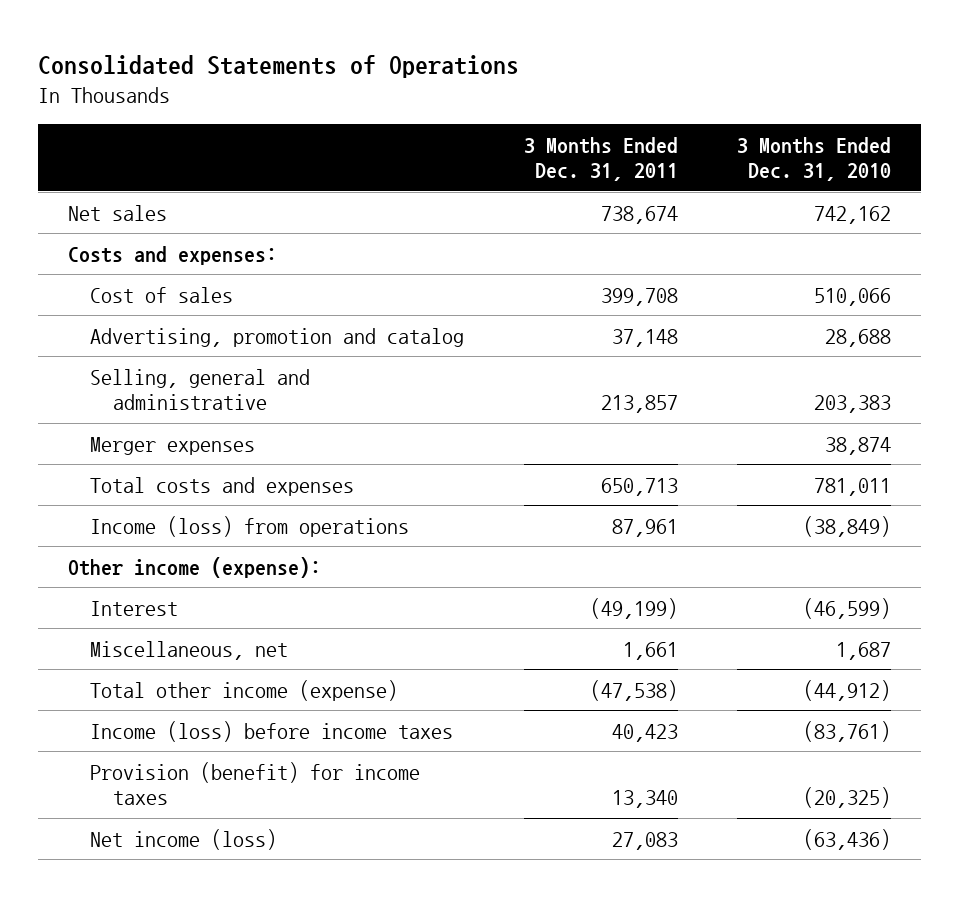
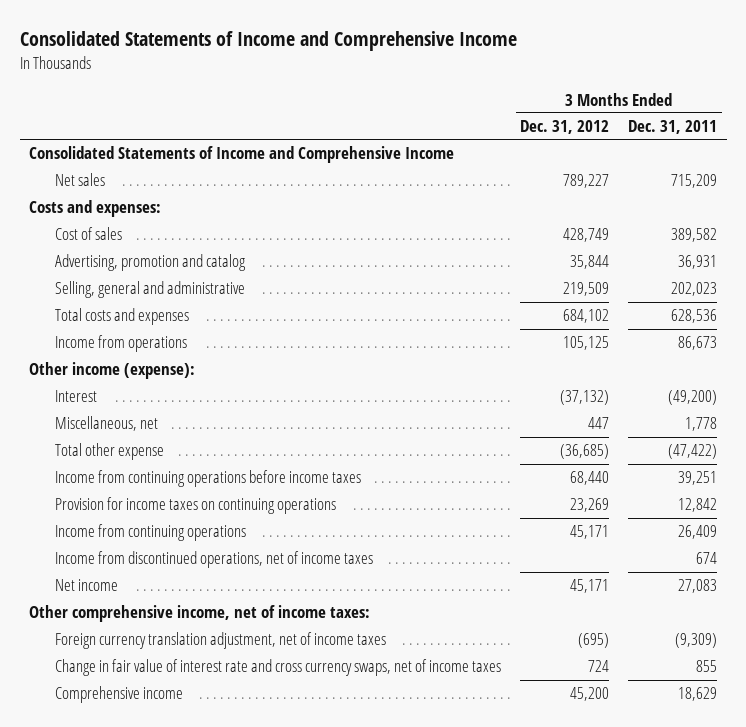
- Consolidated Statements of Operations
+ Consolidated Statements of Income and Comprehensive Income
- | 3 Months Ended Dec. 31, 2011 | 3 Months Ended Dec. 31, 2010
+ | 3 Months Ended Dec. 31, 2012 | 3 Months Ended Dec. 31, 2011
- Net sales | 738,674 | 742,162
+ Consolidated Statements of Income and Comprehensive Income
+ Net sales | 789,227 | 715,209
- Cost of sales | 399,708 | 510,066
- Advertising, promotion and catalog | 37,148 | 28,688
- Selling, general and administrative | 213,857 | 203,383
- Merger expenses | | 38,874
- Total costs and expenses | 650,713 | 781,011
- Income (loss) from operations | 87,961 | (38,849)
+ Cost of sales | 428,749 | 389,582
+ Advertising, promotion and catalog | 35,844 | 36,931
+ Selling, general and administrative | 219,509 | 202,023
+ Total costs and expenses | 684,102 | 628,536
+ Income from operations | 105,125 | 86,673
- Interest | (49,199) | (46,599)
- Miscellaneous, net | 1,661 | 1,687
- Total other income (expense) | (47,538) | (44,912)
- Income (loss) before income taxes | 40,423 | (83,761)
- Provision (benefit) for income taxes | 13,340 | (20,325)
- Net income (loss) | 27,083 | (63,436)
+ Interest | (37,132) | (49,200)
+ Miscellaneous, net | 447 | 1,778
+ Total other expense | (36,685) | (47,422)
+ Income from continuing operations before income taxes | 68,440 | 39,251
+ Provision for income taxes on continuing operations | 23,269 | 12,842
+ Income from continuing operations | 45,171 | 26,409
+ Income from discontinued operations, net of income taxes | | 674
+ Net income | 45,171 | 27,083
+ Other comprehensive income, net of income taxes:
+ Foreign currency translation adjustment, net of income taxes | (695) | (9,309)
+ Change in fair value of interest rate and cross currency swaps, net of income taxes | 724 | 855
+ Comprehensive income | 45,200 | 18,629

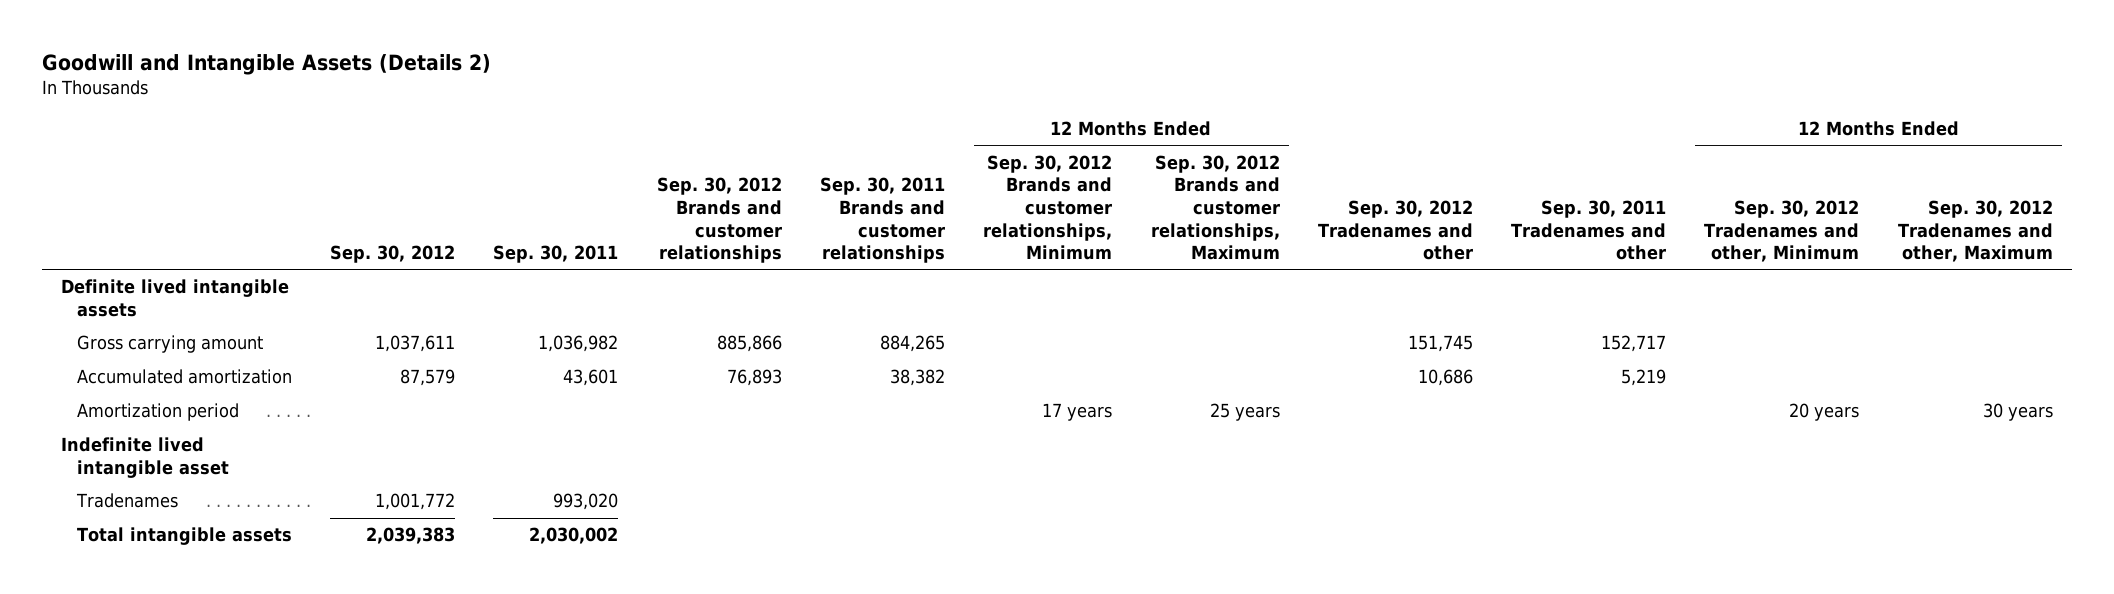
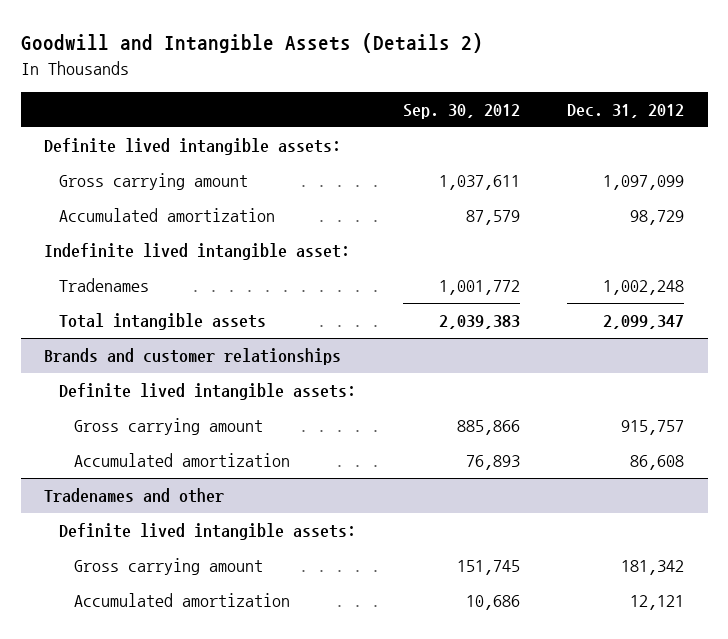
- | Sep. 30, 2012 | Sep. 30, 2011 | Sep. 30, 2012 Brands and customer relationships | Sep. 30, 2011 Brands and customer relationships | 12 Months Ended Sep. 30, 2012 Brands and customer relationships, Minimum | 12 Months Ended Sep. 30, 2012 Brands and customer relationships, Maximum | Sep. 30, 2012 Tradenames and other | Sep. 30, 2011 Tradenames and other | 12 Months Ended Sep. 30, 2012 Tradenames and other, Minimum | 12 Months Ended Sep. 30, 2012 Tradenames and other, Maximum
+ | Sep. 30, 2012 | Dec. 31, 2012
- Definite lived intangible assets
+ Definite lived intangible assets:
- Amortization period | | | | | 17 years | 25 years | | | 20 years | 30 years
- Indefinite lived intangible asset
+ Indefinite lived intangible asset:
+ Brands and customer relationships
+ Definite lived intangible assets:
+ Gross carrying amount | 885,866 | 915,757
+ Accumulated amortization | 76,893 | 86,608
+ Tradenames and other
+ Definite lived intangible assets:
+ Gross carrying amount | 151,745 | 181,342
+ Accumulated amortization | 10,686 | 12,121

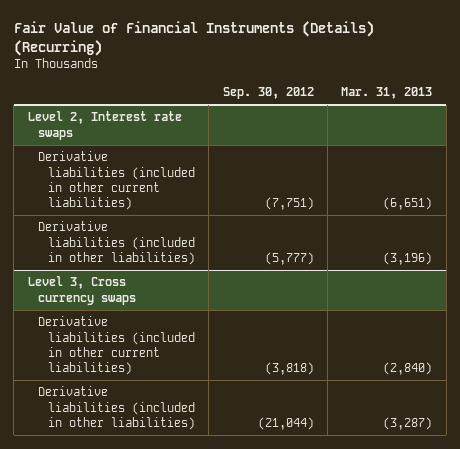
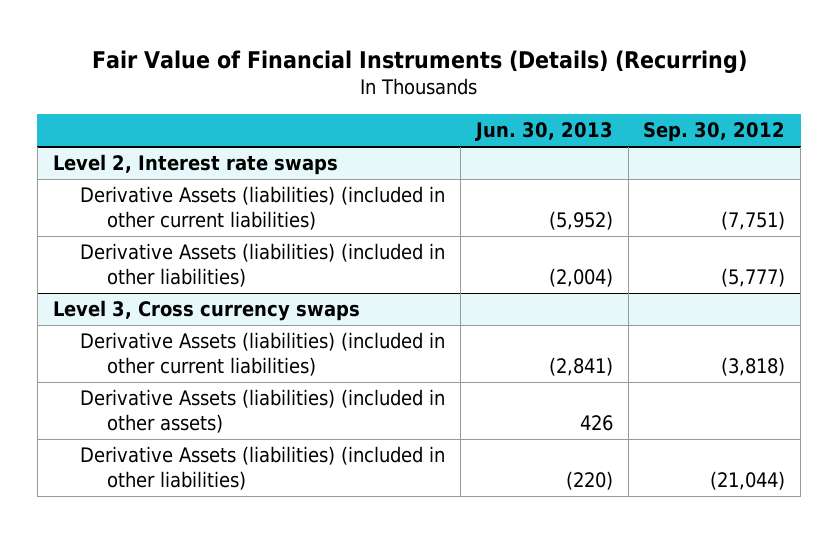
- | Sep. 30, 2012 | Mar. 31, 2013
+ | Jun. 30, 2013 | Sep. 30, 2012
@ Level 2, Interest rate swaps
- Derivative liabilities (included in other current liabilities) | (7,751) | (6,651)
- Derivative liabilities (included in other liabilities) | (5,777) | (3,196)
+ Derivative Assets (liabilities) (included in other current liabilities) | (5,952) | (7,751)
+ Derivative Assets (liabilities) (included in other liabilities) | (2,004) | (5,777)
@ Level 3, Cross currency swaps
- Derivative liabilities (included in other current liabilities) | (3,818) | (2,840)
- Derivative liabilities (included in other liabilities) | (21,044) | (3,287)
+ Derivative Assets (liabilities) (included in other current liabilities) | (2,841) | (3,818)
+ Derivative Assets (liabilities) (included in other assets) | 426 |
+ Derivative Assets (liabilities) (included in other liabilities) | (220) | (21,044)

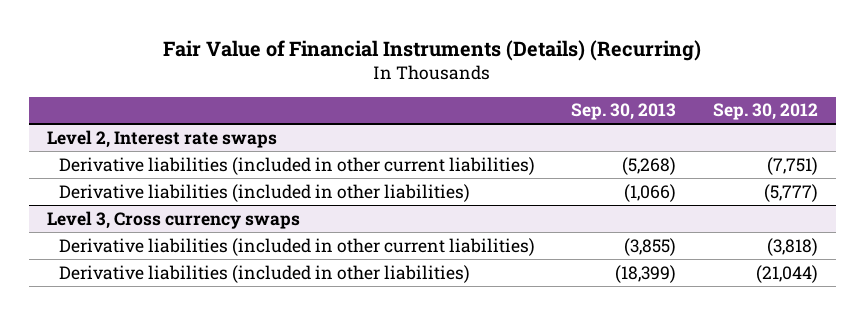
- | Jun. 30, 2013 | Sep. 30, 2012
+ | Sep. 30, 2013 | Sep. 30, 2012
@ Level 2, Interest rate swaps
- Derivative Assets (liabilities) (included in other current liabilities) | (5,952) | (7,751)
- Derivative Assets (liabilities) (included in other liabilities) | (2,004) | (5,777)
+ Derivative liabilities (included in other current liabilities) | (5,268) | (7,751)
+ Derivative liabilities (included in other liabilities) | (1,066) | (5,777)
@ Level 3, Cross currency swaps
- Derivative Assets (liabilities) (included in other current liabilities) | (2,841) | (3,818)
- Derivative Assets (liabilities) (included in other assets) | 426 |
- Derivative Assets (liabilities) (included in other liabilities) | (220) | (21,044)
+ Derivative liabilities (included in other current liabilities) | (3,855) | (3,818)
+ Derivative liabilities (included in other liabilities) | (18,399) | (21,044)

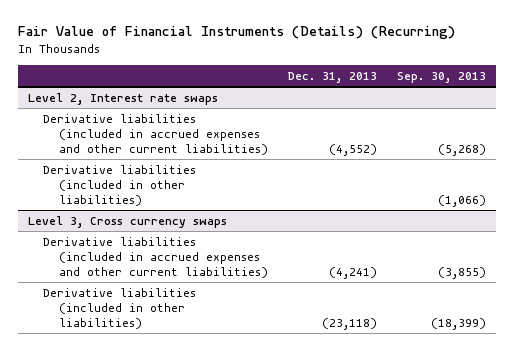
- | Sep. 30, 2013 | Sep. 30, 2012
+ | Dec. 31, 2013 | Sep. 30, 2013
@ Level 2, Interest rate swaps
- Derivative liabilities (included in other current liabilities) | (5,268) | (7,751)
+ Derivative liabilities (included in accrued expenses and other current liabilities) | (4,552) | (5,268)
@ Level 3, Cross currency swaps
- Derivative liabilities (included in other current liabilities) | (3,855) | (3,818)
+ Derivative liabilities (included in accrued expenses and other current liabilities) | (4,241) | (3,855)

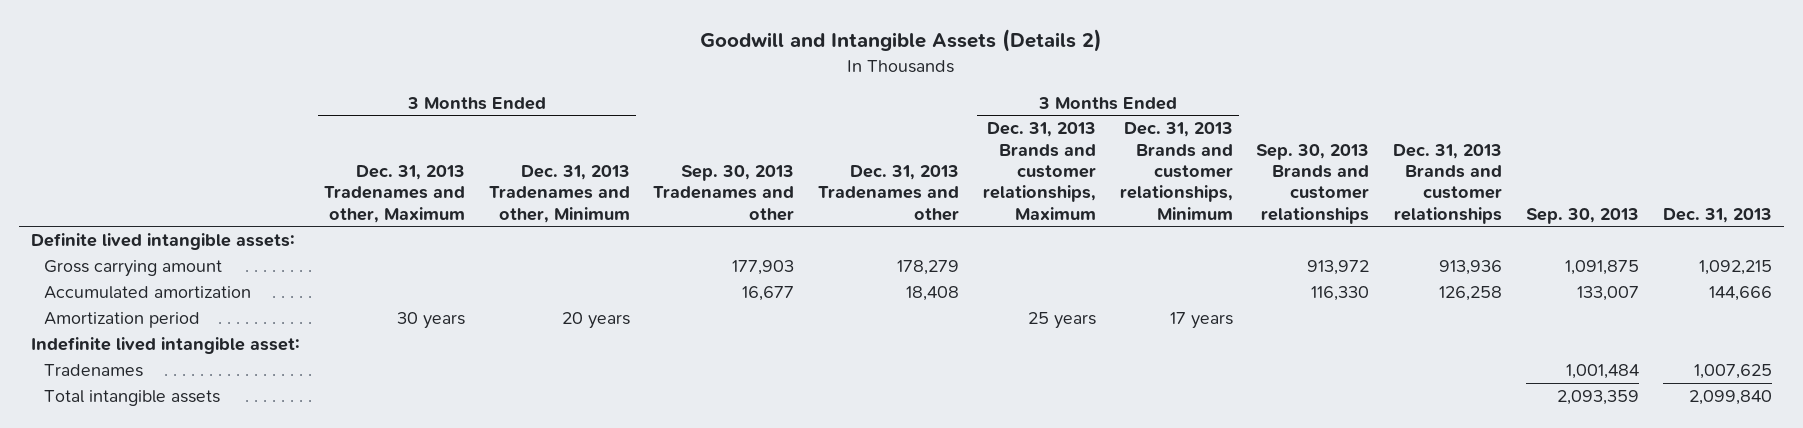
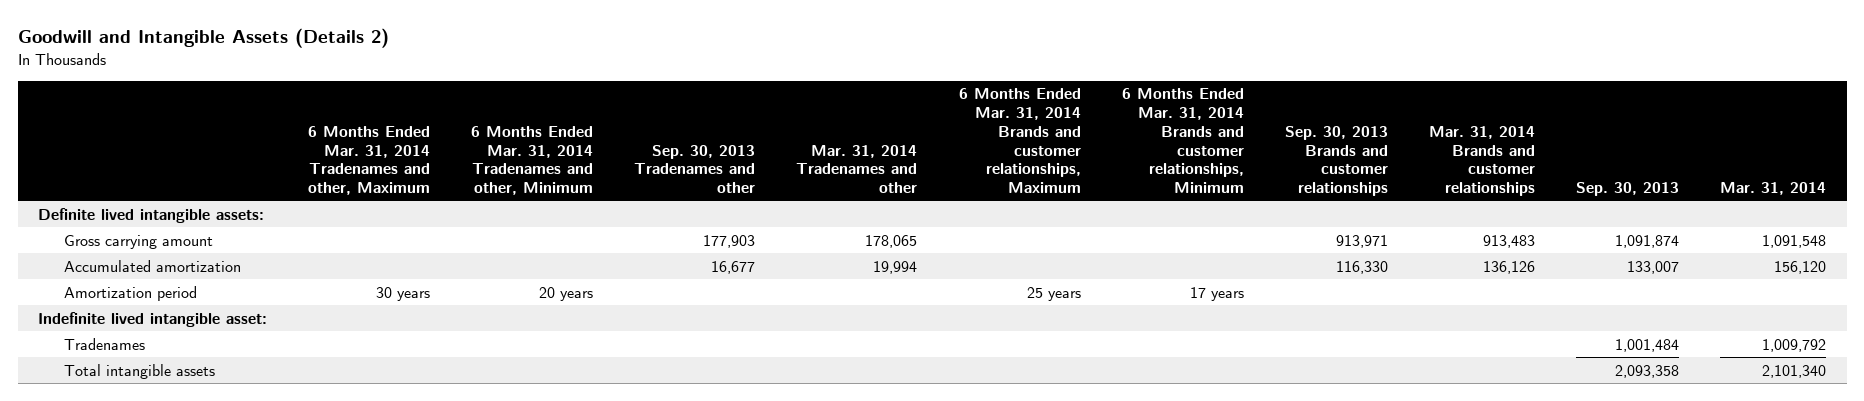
- | 3 Months Ended Dec. 31, 2013 Tradenames and other, Maximum | 3 Months Ended Dec. 31, 2013 Tradenames and other, Minimum | Sep. 30, 2013 Tradenames and other | Dec. 31, 2013 Tradenames and other | 3 Months Ended Dec. 31, 2013 Brands and customer relationships, Maximum | 3 Months Ended Dec. 31, 2013 Brands and customer relationships, Minimum | Sep. 30, 2013 Brands and customer relationships | Dec. 31, 2013 Brands and customer relationships | Sep. 30, 2013 | Dec. 31, 2013
+ | 6 Months Ended Mar. 31, 2014 Tradenames and other, Maximum | 6 Months Ended Mar. 31, 2014 Tradenames and other, Minimum | Sep. 30, 2013 Tradenames and other | Mar. 31, 2014 Tradenames and other | 6 Months Ended Mar. 31, 2014 Brands and customer relationships, Maximum | 6 Months Ended Mar. 31, 2014 Brands and customer relationships, Minimum | Sep. 30, 2013 Brands and customer relationships | Mar. 31, 2014 Brands and customer relationships | Sep. 30, 2013 | Mar. 31, 2014
- Gross carrying amount | | | 177,903 | 178,279 | | | 913,972 | 913,936 | 1,091,875 | 1,092,215
+ Gross carrying amount | | | 177,903 | 178,065 | | | 913,971 | 913,483 | 1,091,874 | 1,091,548
- Total intangible assets | | | | | | | | | 2,093,359 | 2,099,840
+ Total intangible assets | | | | | | | | | 2,093,358 | 2,101,340

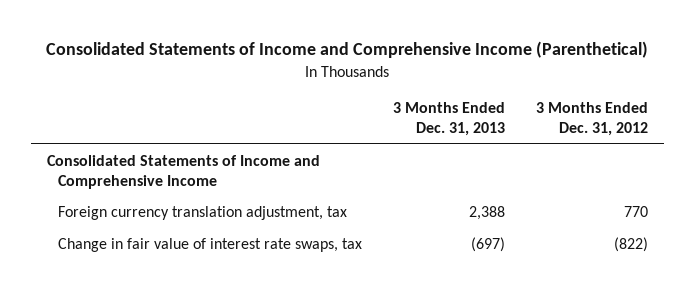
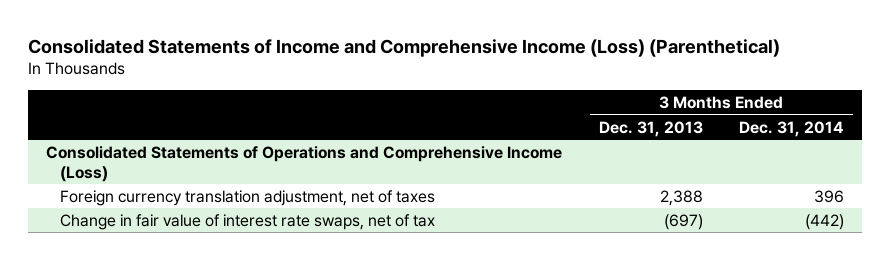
- Consolidated Statements of Income and Comprehensive Income (Parenthetical)
+ Consolidated Statements of Income and Comprehensive Income (Loss) (Parenthetical)
- | 3 Months Ended Dec. 31, 2013 | 3 Months Ended Dec. 31, 2012
+ | 3 Months Ended Dec. 31, 2013 | 3 Months Ended Dec. 31, 2014
- Consolidated Statements of Income and Comprehensive Income
- Foreign currency translation adjustment, tax | 2,388 | 770
- Change in fair value of interest rate swaps, tax | (697) | (822)
+ Consolidated Statements of Operations and Comprehensive Income (Loss)
+ Foreign currency translation adjustment, net of taxes | 2,388 | 396
+ Change in fair value of interest rate swaps, net of tax | (697) | (442)

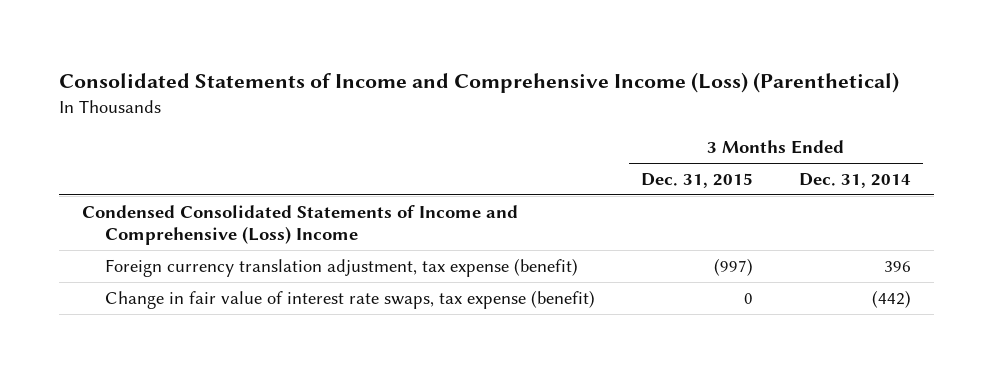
- | 3 Months Ended Dec. 31, 2013 | 3 Months Ended Dec. 31, 2014
+ | 3 Months Ended Dec. 31, 2015 | 3 Months Ended Dec. 31, 2014
- Consolidated Statements of Operations and Comprehensive Income (Loss)
- Foreign currency translation adjustment, net of taxes | 2,388 | 396
- Change in fair value of interest rate swaps, net of tax | (697) | (442)
+ Condensed Consolidated Statements of Income and Comprehensive (Loss) Income
+ Foreign currency translation adjustment, tax expense (benefit) | (997) | 396
+ Change in fair value of interest rate swaps, tax expense (benefit) | 0 | (442)

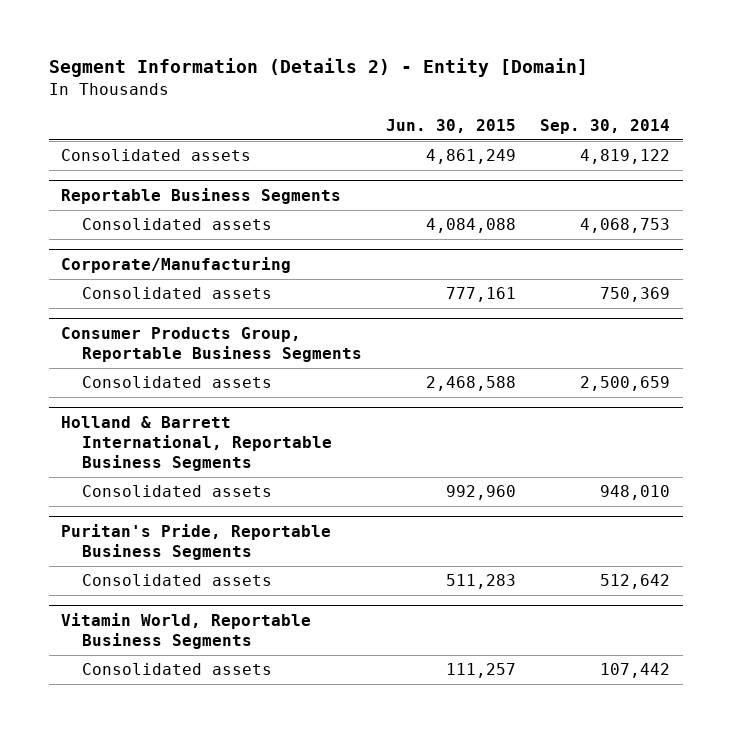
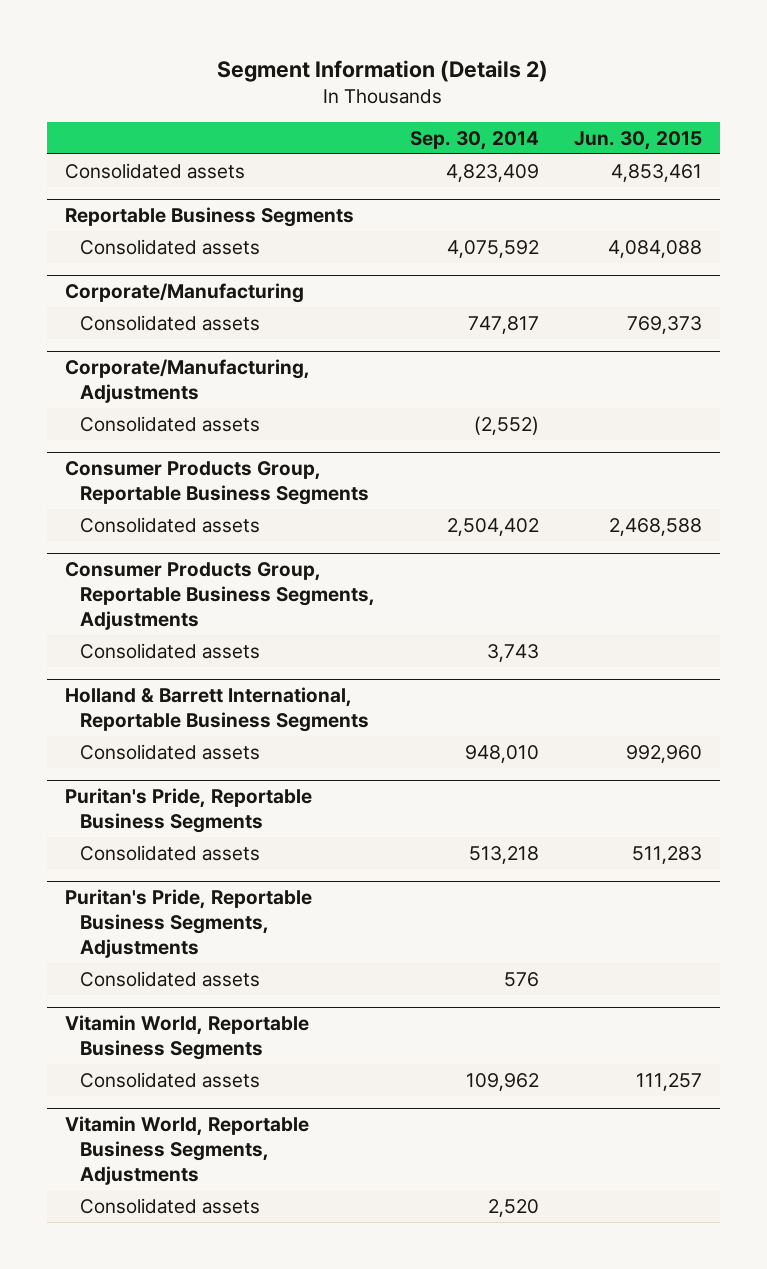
- Segment Information (Details 2) - Entity [Domain]
+ Segment Information (Details 2)
- | Jun. 30, 2015 | Sep. 30, 2014
+ | Sep. 30, 2014 | Jun. 30, 2015
- Consolidated assets | 4,861,249 | 4,819,122
+ Consolidated assets | 4,823,409 | 4,853,461
@ Reportable Business Segments
- Consolidated assets | 4,084,088 | 4,068,753
+ Consolidated assets | 4,075,592 | 4,084,088
@ Corporate/Manufacturing
- Consolidated assets | 777,161 | 750,369
+ Consolidated assets | 747,817 | 769,373
+ Corporate/Manufacturing, Adjustments
+ Consolidated assets | (2,552) |
@ Consumer Products Group, Reportable Business Segments
- Consolidated assets | 2,468,588 | 2,500,659
+ Consolidated assets | 2,504,402 | 2,468,588
+ Consumer Products Group, Reportable Business Segments, Adjustments
+ Consolidated assets | 3,743 |
@ Puritan's Pride, Reportable Business Segments
- Consolidated assets | 511,283 | 512,642
+ Consolidated assets | 513,218 | 511,283
+ Puritan's Pride, Reportable Business Segments, Adjustments
+ Consolidated assets | 576 |
@ Vitamin World, Reportable Business Segments
- Consolidated assets | 111,257 | 107,442
+ Consolidated assets | 109,962 | 111,257
+ Vitamin World, Reportable Business Segments, Adjustments
+ Consolidated assets | 2,520 |

